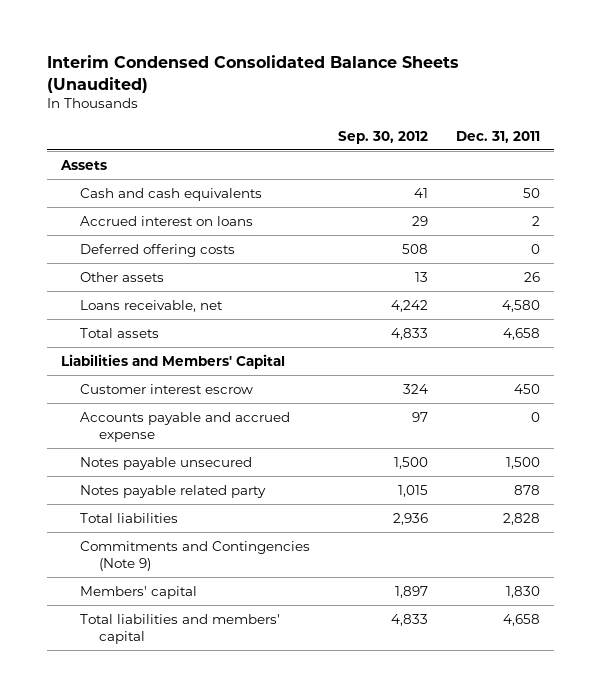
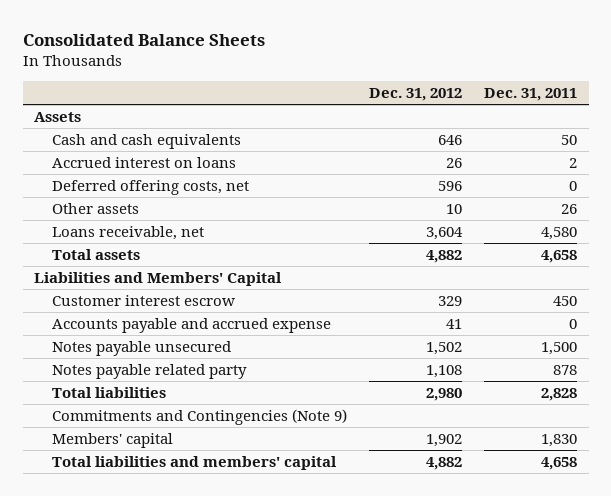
- Interim Condensed Consolidated Balance Sheets (Unaudited)
+ Consolidated Balance Sheets
- | Sep. 30, 2012 | Dec. 31, 2011
+ | Dec. 31, 2012 | Dec. 31, 2011
- Deferred offering costs | 508 | 0
+ Deferred offering costs, net | 596 | 0

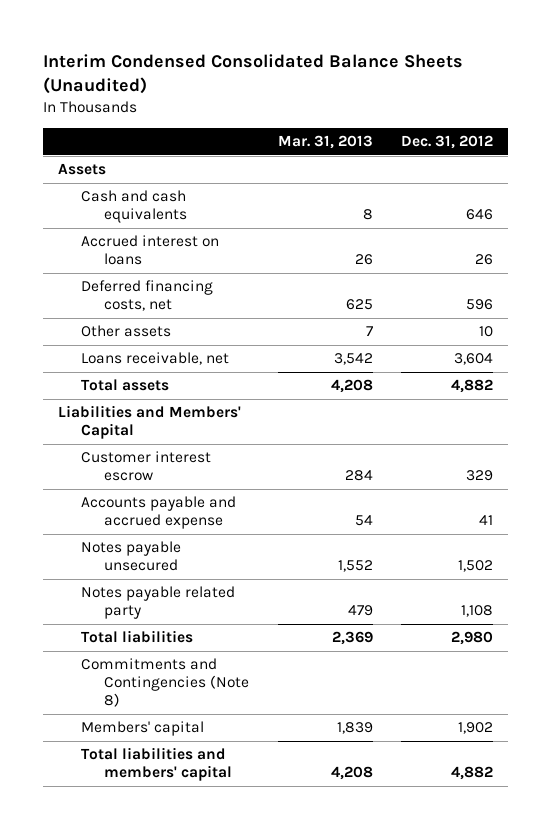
- Consolidated Balance Sheets
+ Interim Condensed Consolidated Balance Sheets (Unaudited)
- | Dec. 31, 2012 | Dec. 31, 2011
+ | Mar. 31, 2013 | Dec. 31, 2012
- Deferred offering costs, net | 596 | 0
+ Deferred financing costs, net | 625 | 596
- Commitments and Contingencies (Note 9)
+ Commitments and Contingencies (Note 8)

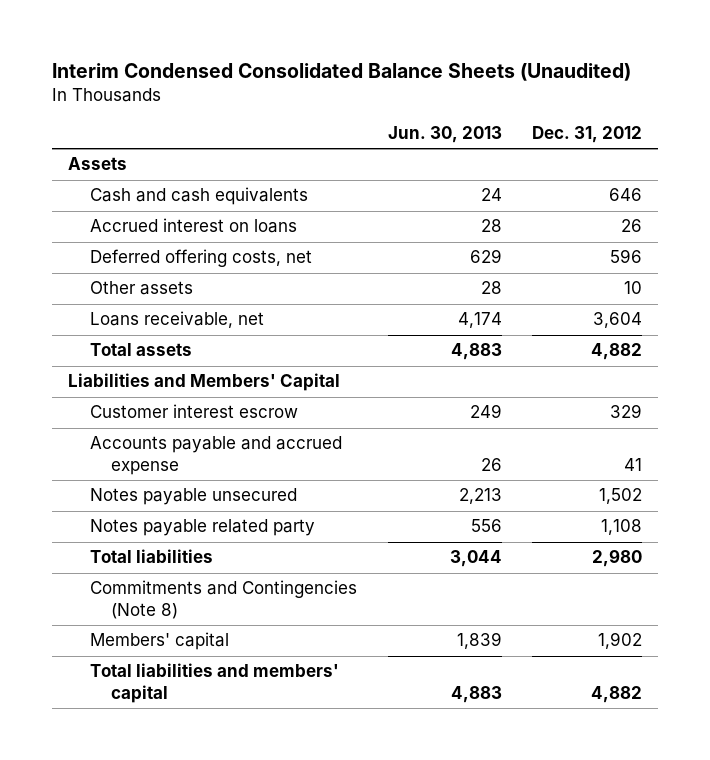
- | Mar. 31, 2013 | Dec. 31, 2012
+ | Jun. 30, 2013 | Dec. 31, 2012
- Deferred financing costs, net | 625 | 596
+ Deferred offering costs, net | 629 | 596

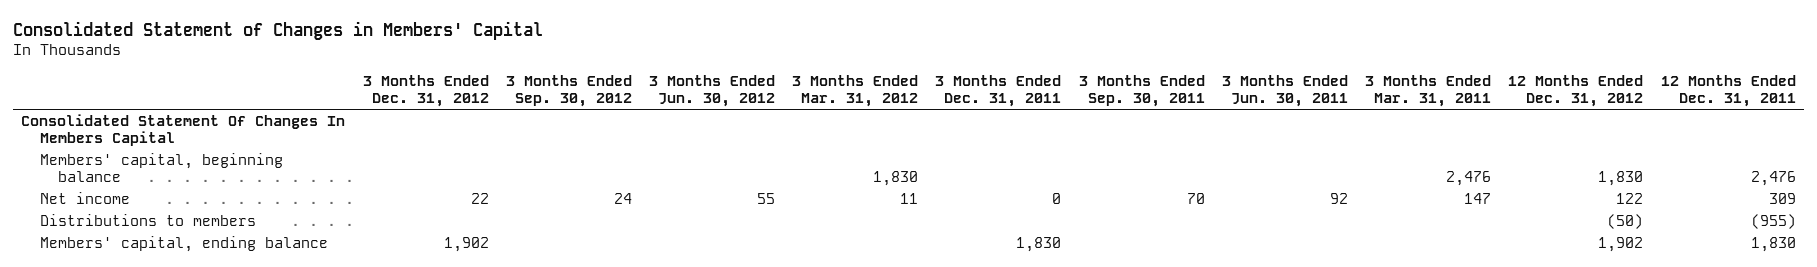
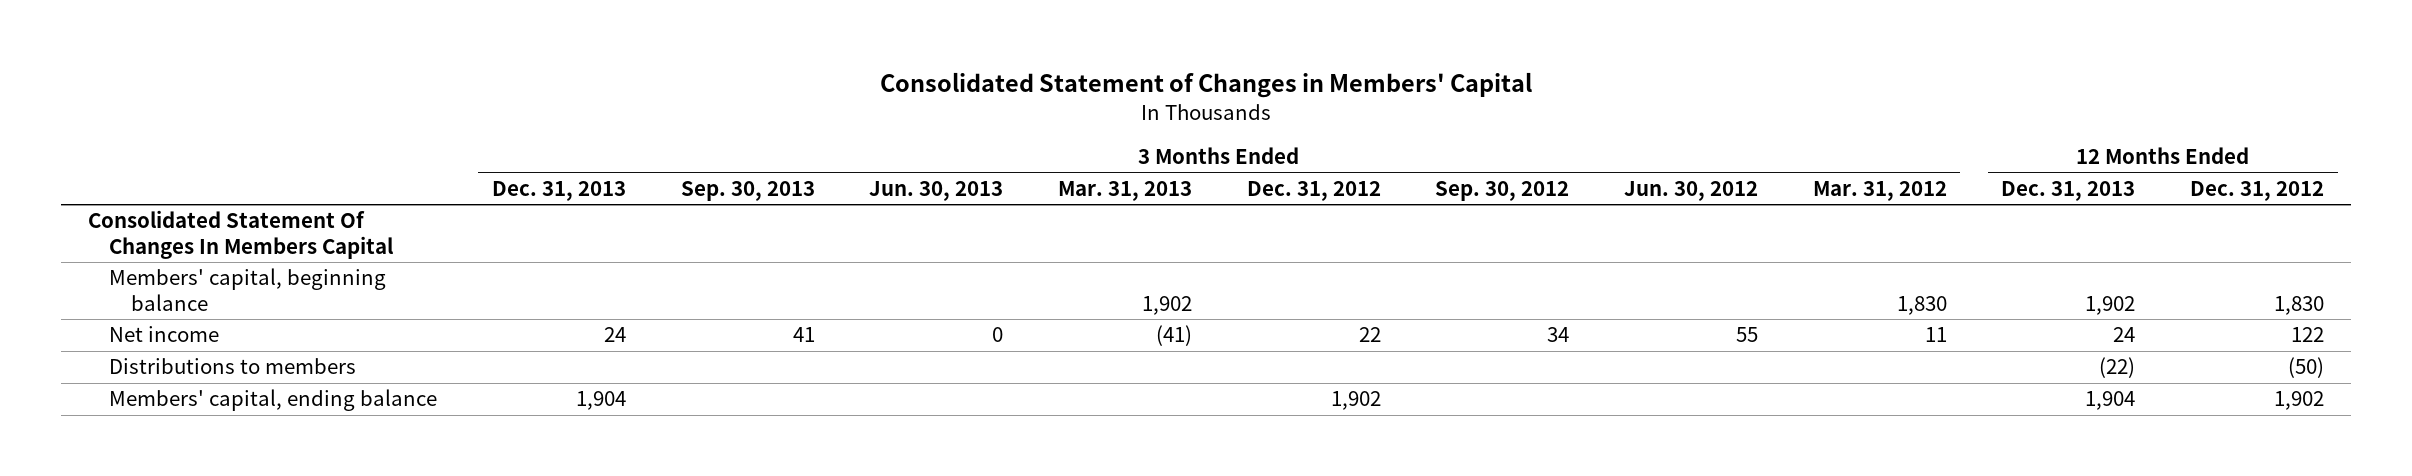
- | 3 Months Ended Dec. 31, 2012 | 3 Months Ended Sep. 30, 2012 | 3 Months Ended Jun. 30, 2012 | 3 Months Ended Mar. 31, 2012 | 3 Months Ended Dec. 31, 2011 | 3 Months Ended Sep. 30, 2011 | 3 Months Ended Jun. 30, 2011 | 3 Months Ended Mar. 31, 2011 | 12 Months Ended Dec. 31, 2012 | 12 Months Ended Dec. 31, 2011
+ | 3 Months Ended Dec. 31, 2013 | 3 Months Ended Sep. 30, 2013 | 3 Months Ended Jun. 30, 2013 | 3 Months Ended Mar. 31, 2013 | 3 Months Ended Dec. 31, 2012 | 3 Months Ended Sep. 30, 2012 | 3 Months Ended Jun. 30, 2012 | 3 Months Ended Mar. 31, 2012 | 12 Months Ended Dec. 31, 2013 | 12 Months Ended Dec. 31, 2012
- Net income | 22 | 24 | 55 | 11 | 0 | 70 | 92 | 147 | 122 | 309
+ Net income | 24 | 41 | 0 | (41) | 22 | 34 | 55 | 11 | 24 | 122

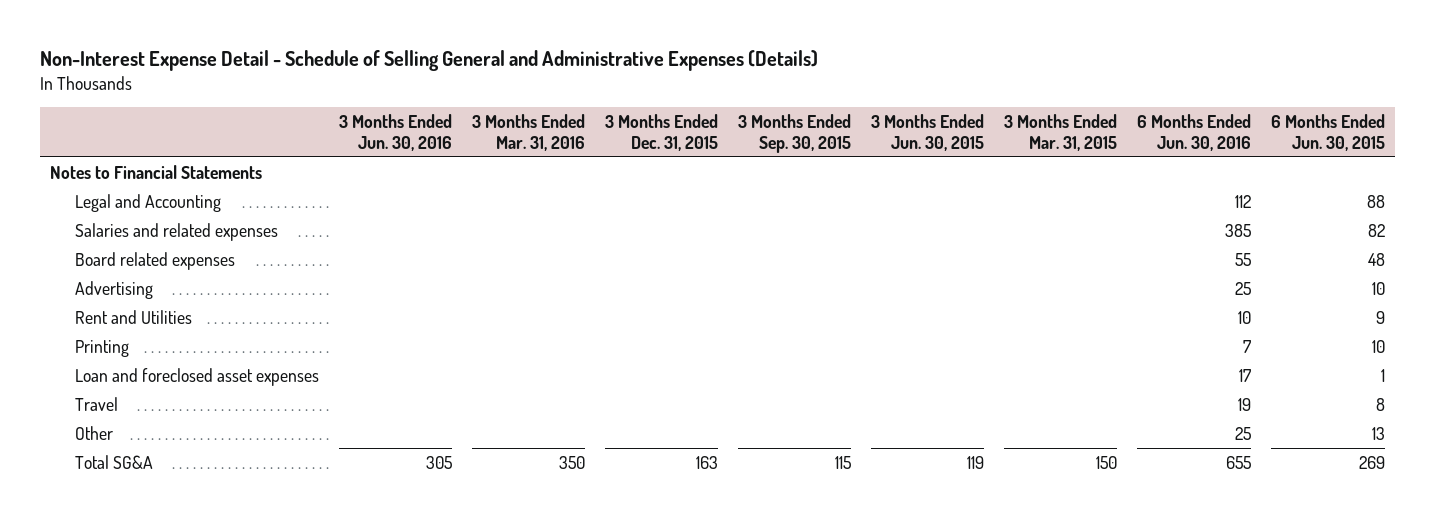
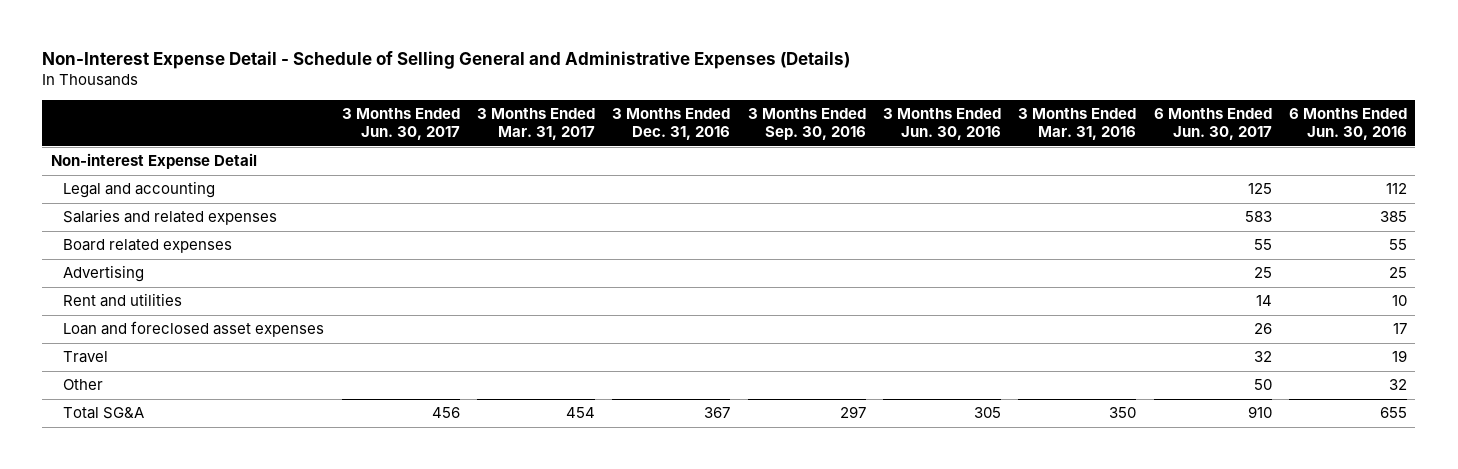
- | 3 Months Ended Jun. 30, 2016 | 3 Months Ended Mar. 31, 2016 | 3 Months Ended Dec. 31, 2015 | 3 Months Ended Sep. 30, 2015 | 3 Months Ended Jun. 30, 2015 | 3 Months Ended Mar. 31, 2015 | 6 Months Ended Jun. 30, 2016 | 6 Months Ended Jun. 30, 2015
+ | 3 Months Ended Jun. 30, 2017 | 3 Months Ended Mar. 31, 2017 | 3 Months Ended Dec. 31, 2016 | 3 Months Ended Sep. 30, 2016 | 3 Months Ended Jun. 30, 2016 | 3 Months Ended Mar. 31, 2016 | 6 Months Ended Jun. 30, 2017 | 6 Months Ended Jun. 30, 2016
- Notes to Financial Statements
- Legal and Accounting | | | | | | | 112 | 88
+ Non-interest Expense Detail
+ Legal and accounting | | | | | | | 125 | 112
- Rent and Utilities | | | | | | | 10 | 9
- Printing | | | | | | | 7 | 10
+ Rent and utilities | | | | | | | 14 | 10
- Other | | | | | | | 25 | 13
+ Other | | | | | | | 50 | 32

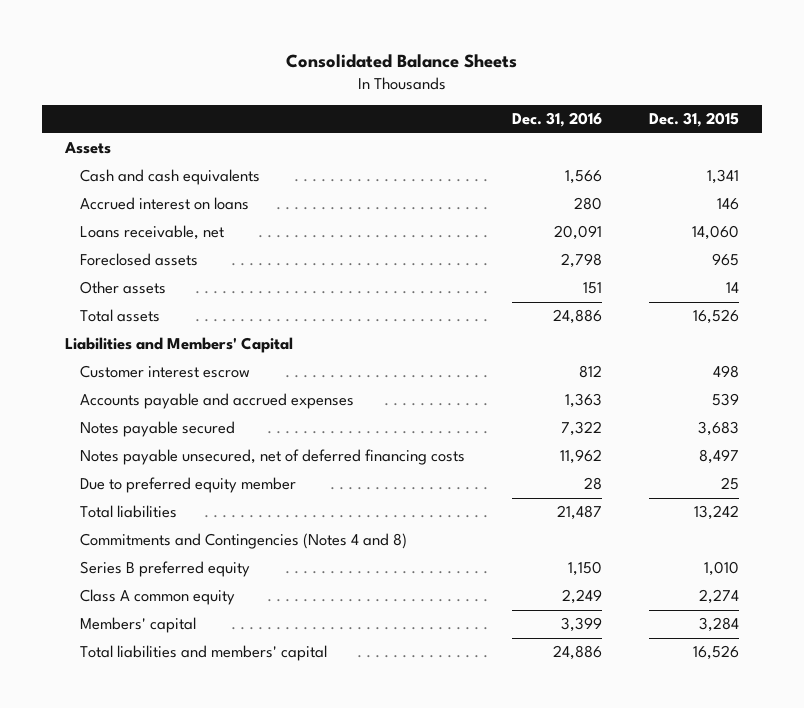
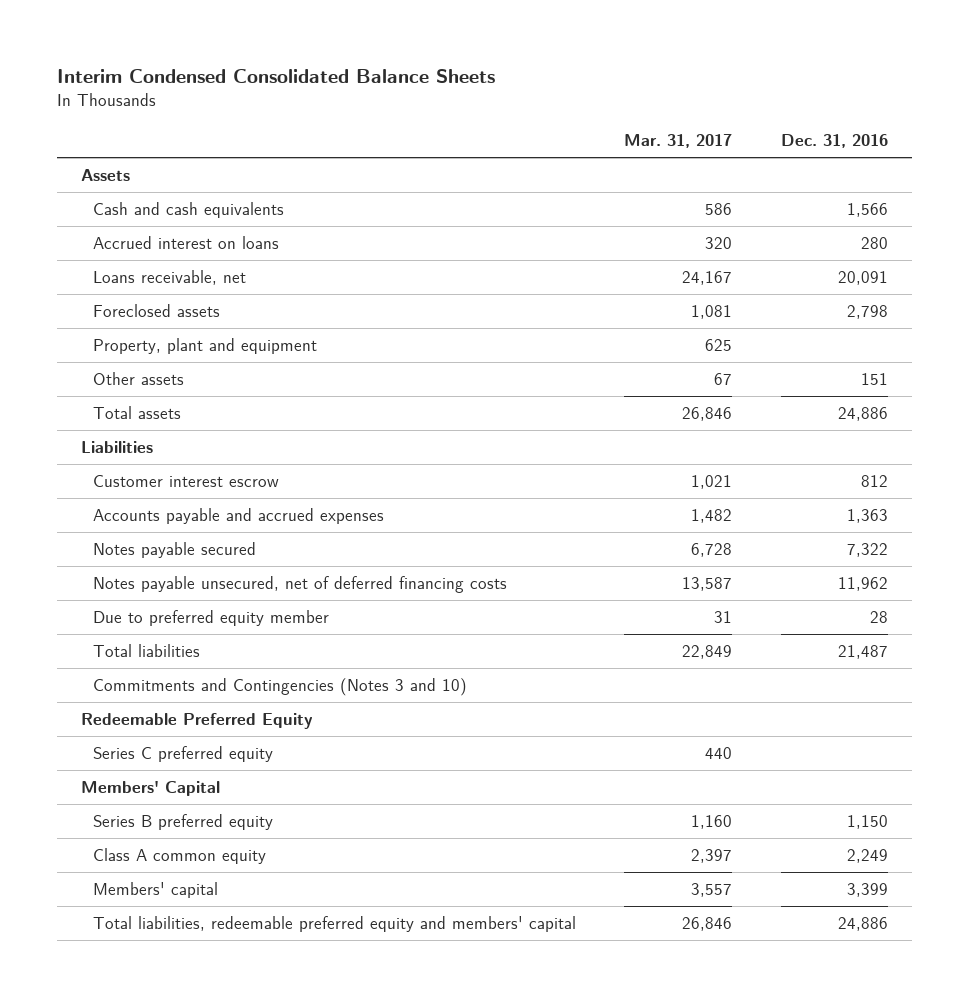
- Consolidated Balance Sheets
+ Interim Condensed Consolidated Balance Sheets
- | Dec. 31, 2016 | Dec. 31, 2015
+ | Mar. 31, 2017 | Dec. 31, 2016
+ Property, plant and equipment | 625 |
- Liabilities and Members' Capital
+ Liabilities
- Commitments and Contingencies (Notes 4 and 8)
+ Commitments and Contingencies (Notes 3 and 10)
+ Redeemable Preferred Equity
+ Series C preferred equity | 440 |
+ Members' Capital
- Total liabilities and members' capital | 24,886 | 16,526
+ Total liabilities, redeemable preferred equity and members' capital | 26,846 | 24,886

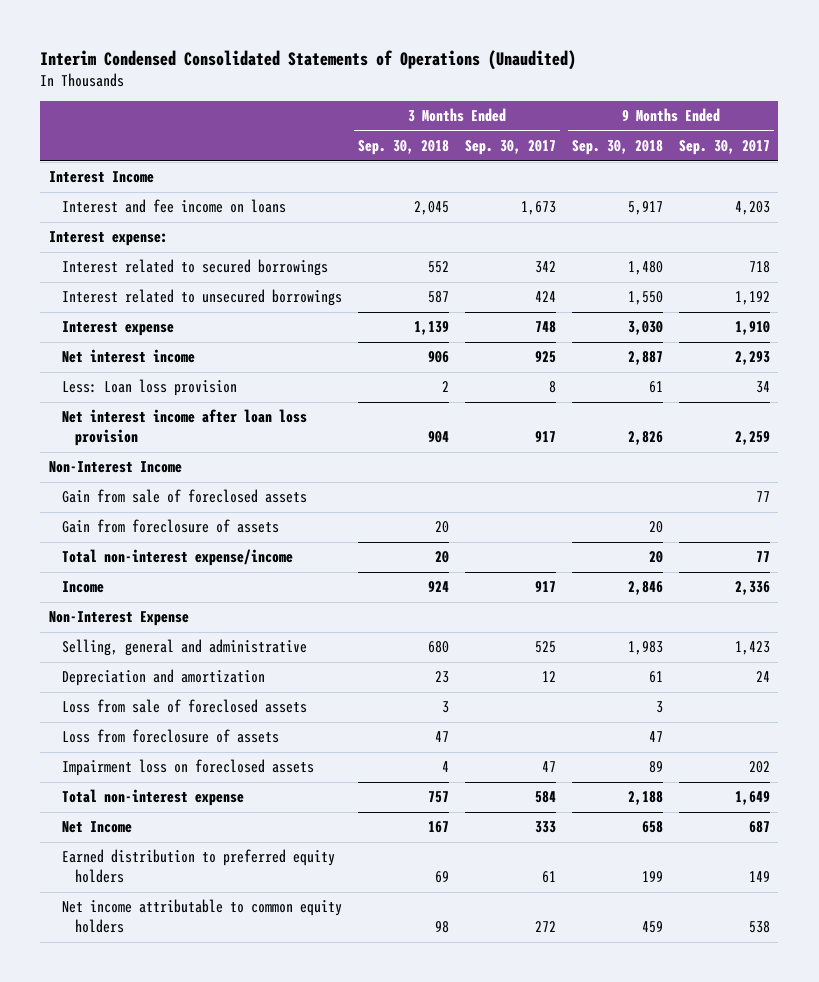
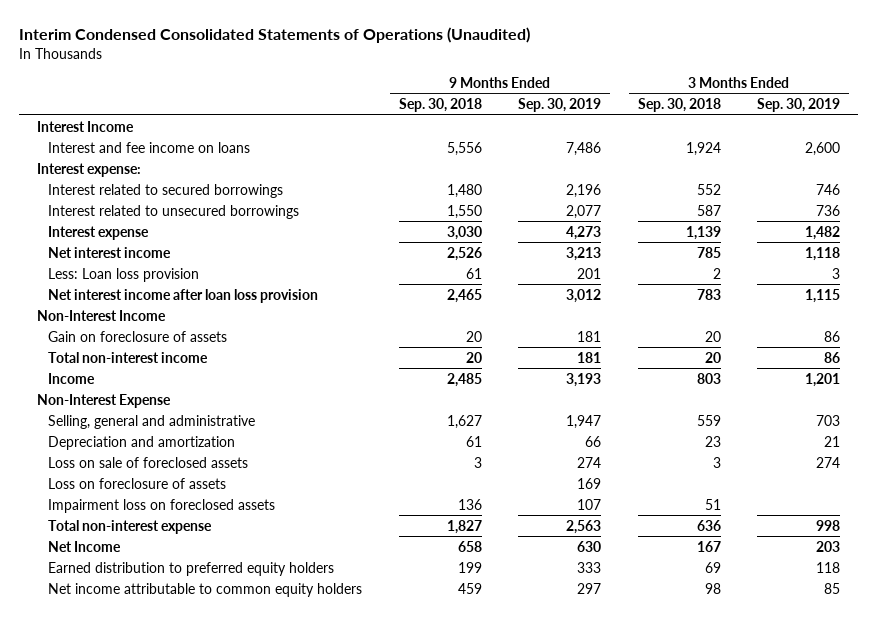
- | 3 Months Ended Sep. 30, 2018 | 3 Months Ended Sep. 30, 2017 | 9 Months Ended Sep. 30, 2018 | 9 Months Ended Sep. 30, 2017
+ | 9 Months Ended Sep. 30, 2018 | 9 Months Ended Sep. 30, 2019 | 3 Months Ended Sep. 30, 2018 | 3 Months Ended Sep. 30, 2019
- Interest and fee income on loans | 2,045 | 1,673 | 5,917 | 4,203
+ Interest and fee income on loans | 5,556 | 7,486 | 1,924 | 2,600
- Net interest income | 906 | 925 | 2,887 | 2,293
+ Net interest income | 2,526 | 3,213 | 785 | 1,118
- Net interest income after loan loss provision | 904 | 917 | 2,826 | 2,259
+ Net interest income after loan loss provision | 2,465 | 3,012 | 783 | 1,115
- Gain from sale of foreclosed assets | | | | 77
- Gain from foreclosure of assets | 20 | | 20 |
- Total non-interest expense/income | 20 | | 20 | 77
- Income | 924 | 917 | 2,846 | 2,336
+ Gain on foreclosure of assets | 20 | 181 | 20 | 86
+ Total non-interest income | 20 | 181 | 20 | 86
+ Income | 2,485 | 3,193 | 803 | 1,201
- Selling, general and administrative | 680 | 525 | 1,983 | 1,423
+ Selling, general and administrative | 1,627 | 1,947 | 559 | 703
- Loss from sale of foreclosed assets | 3 | | 3 |
- Loss from foreclosure of assets | 47 | | 47 |
- Impairment loss on foreclosed assets | 4 | 47 | 89 | 202
- Total non-interest expense | 757 | 584 | 2,188 | 1,649
+ Loss on sale of foreclosed assets | 3 | 274 | 3 | 274
+ Loss on foreclosure of assets | | 169 | |
+ Impairment loss on foreclosed assets | 136 | 107 | 51 |
+ Total non-interest expense | 1,827 | 2,563 | 636 | 998

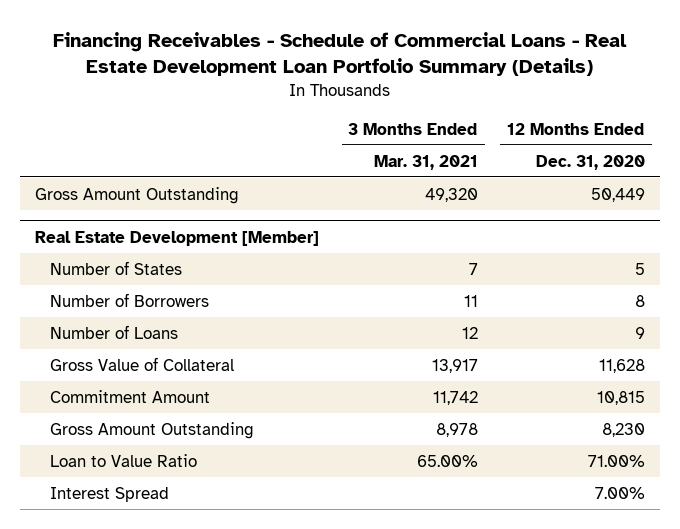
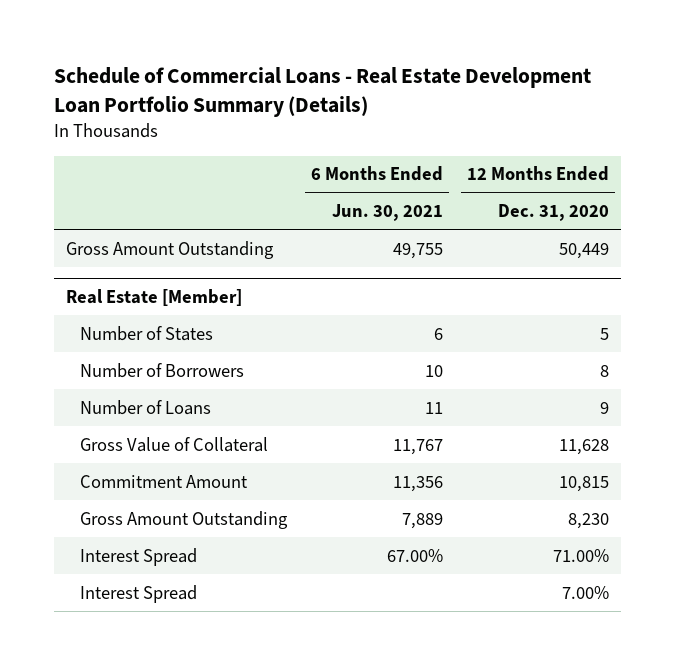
- Financing Receivables - Schedule of Commercial Loans - Real Estate Development Loan Portfolio Summary (Details)
+ Schedule of Commercial Loans - Real Estate Development Loan Portfolio Summary (Details)
- | 3 Months Ended Mar. 31, 2021 | 12 Months Ended Dec. 31, 2020
+ | 6 Months Ended Jun. 30, 2021 | 12 Months Ended Dec. 31, 2020
- Real Estate Development [Member]
+ Real Estate [Member]
- Loan to Value Ratio | 65.00% | 71.00%
+ Interest Spread | 67.00% | 71.00%

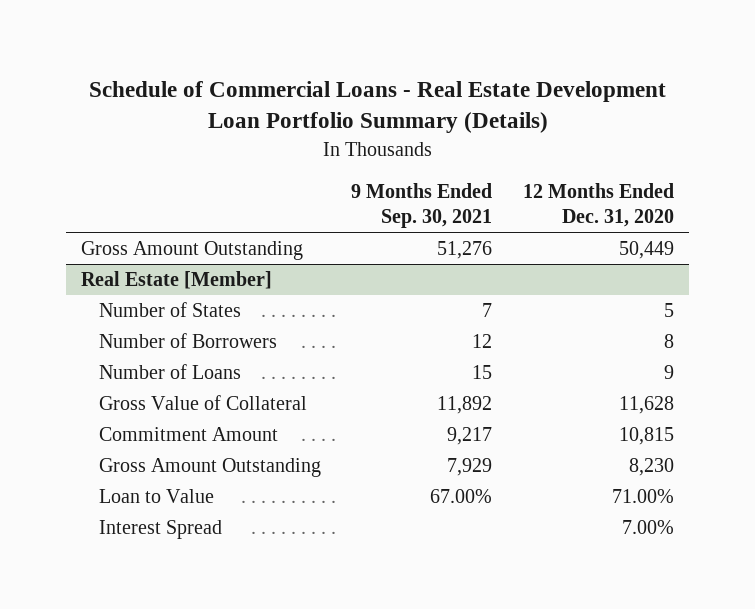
- | 6 Months Ended Jun. 30, 2021 | 12 Months Ended Dec. 31, 2020
+ | 9 Months Ended Sep. 30, 2021 | 12 Months Ended Dec. 31, 2020
@ Real Estate [Member]
- Interest Spread | 67.00% | 71.00%
+ Loan to Value | 67.00% | 71.00%

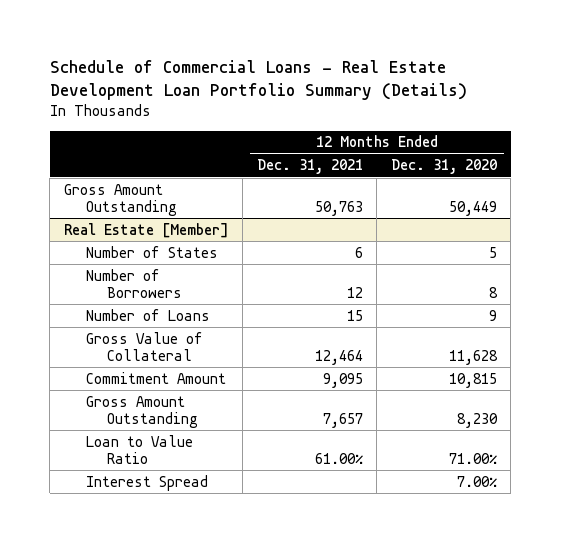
- | 9 Months Ended Sep. 30, 2021 | 12 Months Ended Dec. 31, 2020
+ | 12 Months Ended Dec. 31, 2021 | 12 Months Ended Dec. 31, 2020
@ Real Estate [Member]
- Loan to Value | 67.00% | 71.00%
+ Loan to Value Ratio | 61.00% | 71.00%

